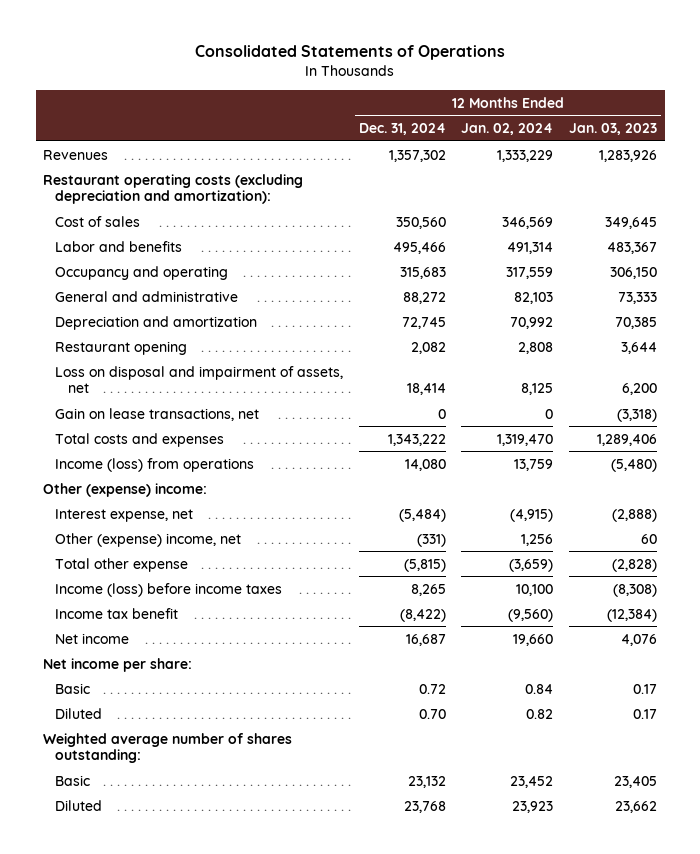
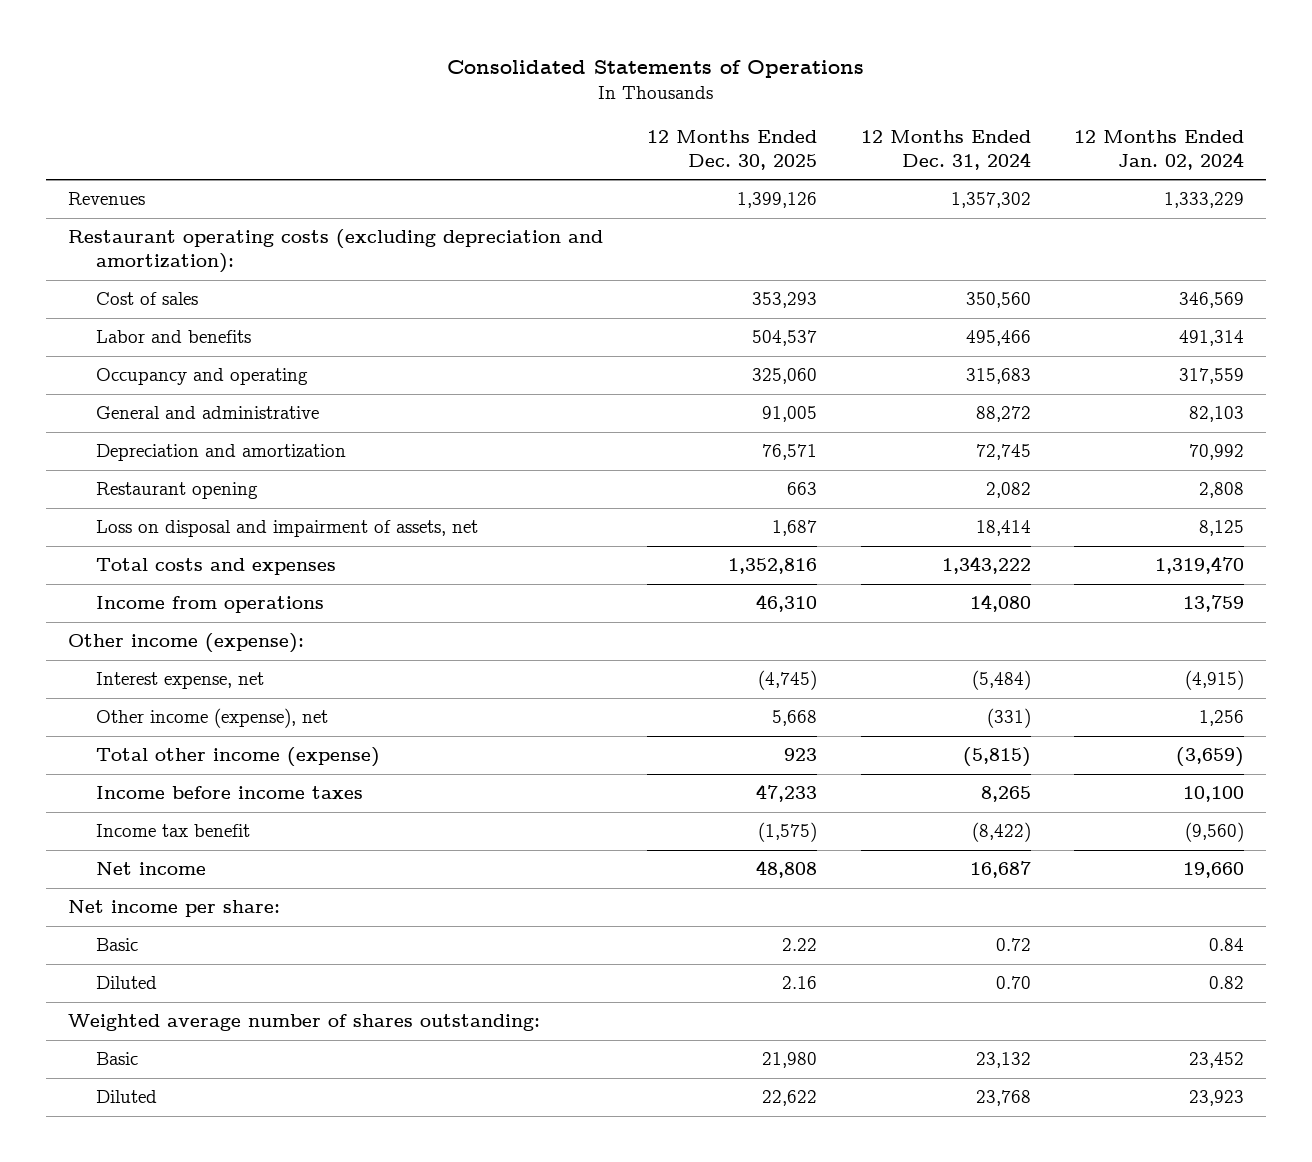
- | 12 Months Ended Dec. 31, 2024 | 12 Months Ended Jan. 02, 2024 | 12 Months Ended Jan. 03, 2023
+ | 12 Months Ended Dec. 30, 2025 | 12 Months Ended Dec. 31, 2024 | 12 Months Ended Jan. 02, 2024
- Gain on lease transactions, net | 0 | 0 | (3,318)
- Income (loss) from operations | 14,080 | 13,759 | (5,480)
- Other (expense) income:
+ Income from operations | 46,310 | 14,080 | 13,759
+ Other income (expense):
- Other (expense) income, net | (331) | 1,256 | 60
- Total other expense | (5,815) | (3,659) | (2,828)
- Income (loss) before income taxes | 8,265 | 10,100 | (8,308)
+ Other income (expense), net | 5,668 | (331) | 1,256
+ Total other income (expense) | 923 | (5,815) | (3,659)
+ Income before income taxes | 47,233 | 8,265 | 10,100

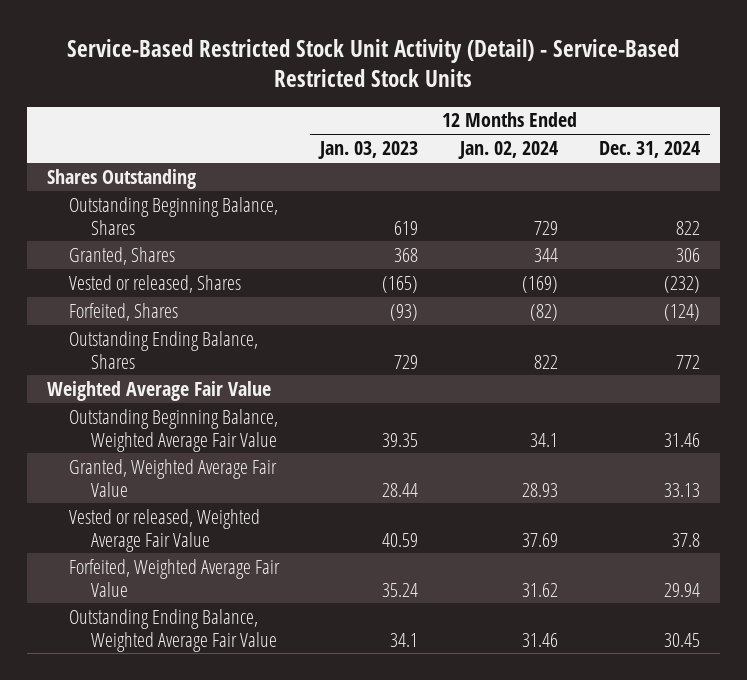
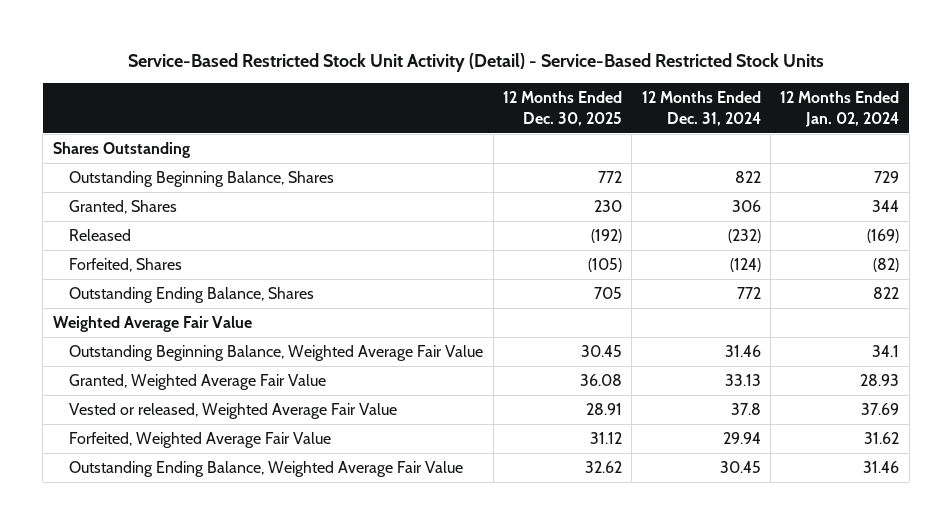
- | 12 Months Ended Jan. 03, 2023 | 12 Months Ended Jan. 02, 2024 | 12 Months Ended Dec. 31, 2024
+ | 12 Months Ended Dec. 30, 2025 | 12 Months Ended Dec. 31, 2024 | 12 Months Ended Jan. 02, 2024
- Vested or released, Shares | (165) | (169) | (232)
+ Released | (192) | (232) | (169)

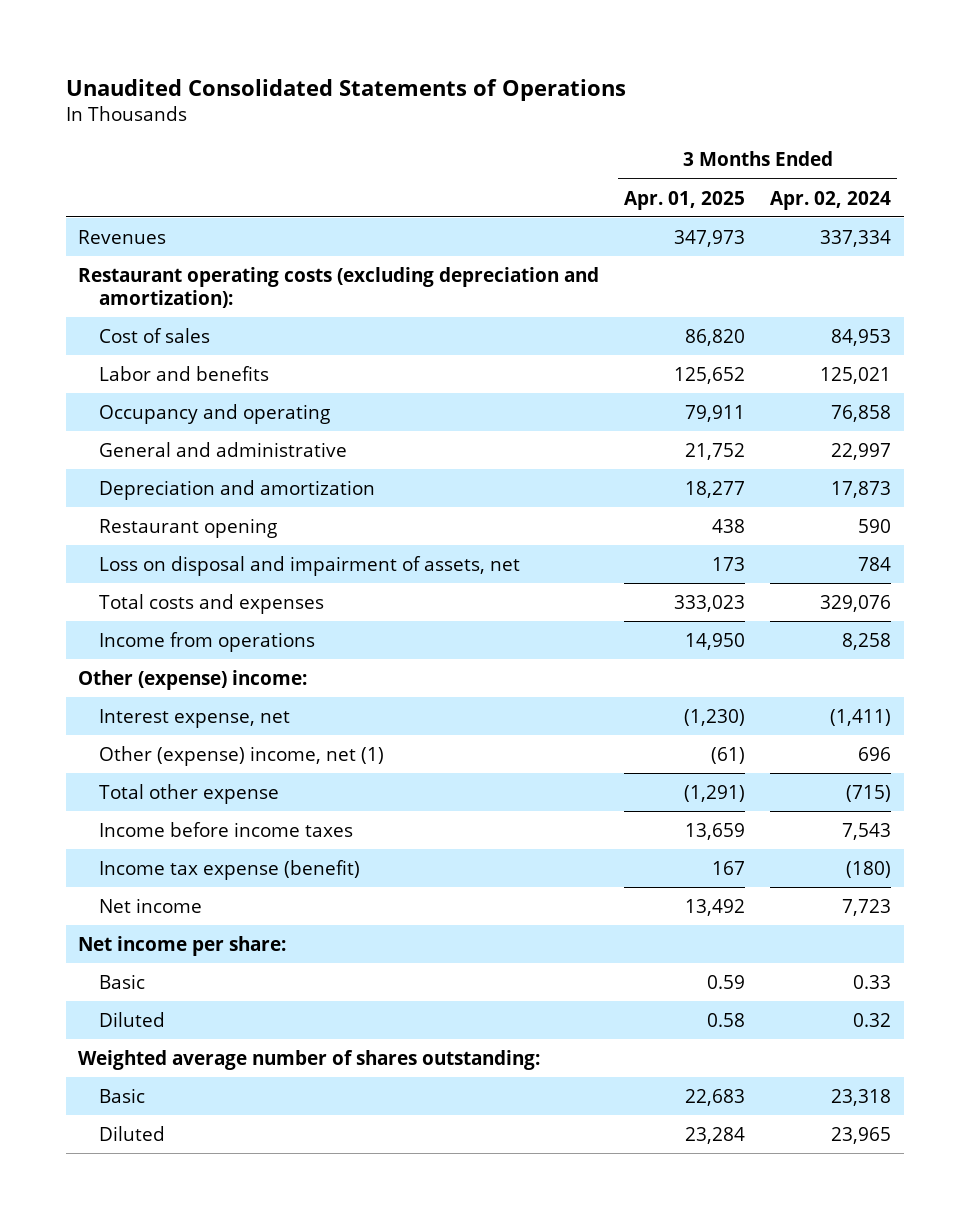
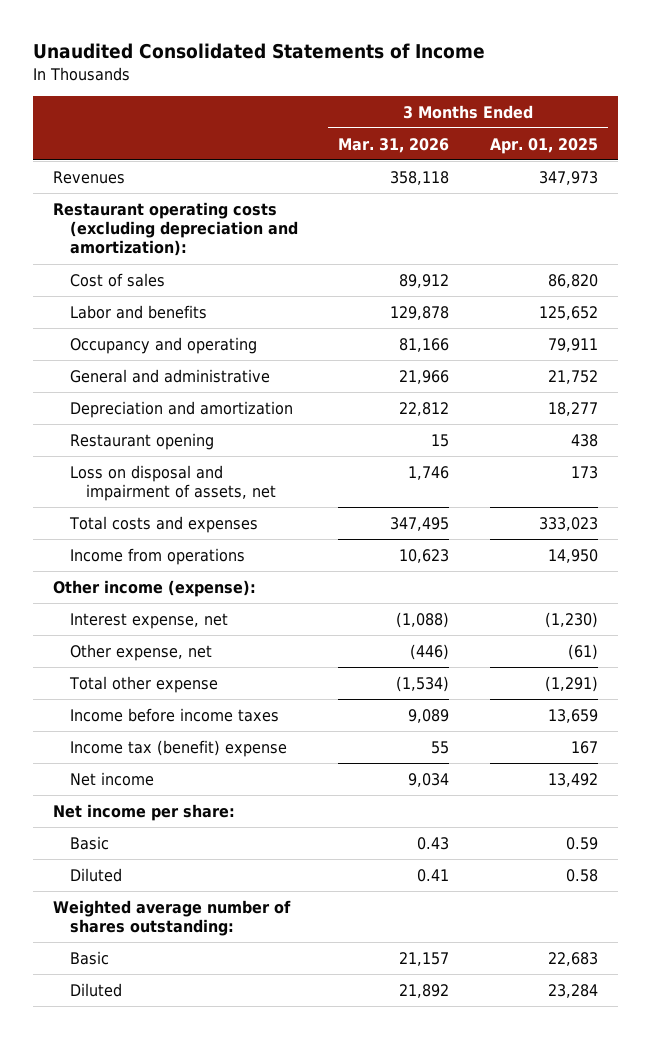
- Unaudited Consolidated Statements of Operations
+ Unaudited Consolidated Statements of Income
- | 3 Months Ended Apr. 01, 2025 | 3 Months Ended Apr. 02, 2024
+ | 3 Months Ended Mar. 31, 2026 | 3 Months Ended Apr. 01, 2025
- Other (expense) income:
+ Other income (expense):
- Other (expense) income, net (1) | (61) | 696
+ Other expense, net | (446) | (61)
- Income tax expense (benefit) | 167 | (180)
+ Income tax (benefit) expense | 55 | 167

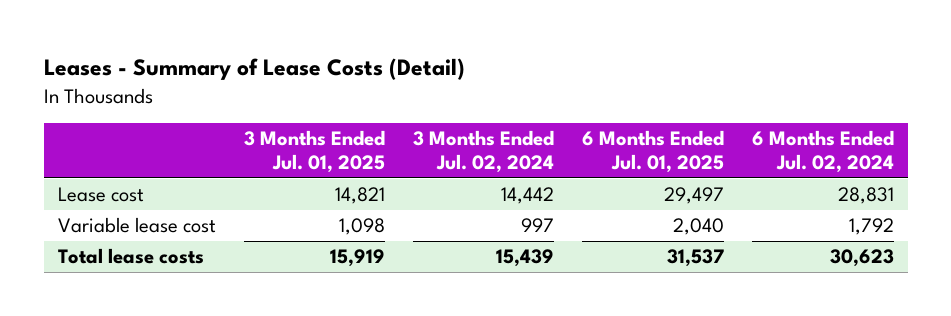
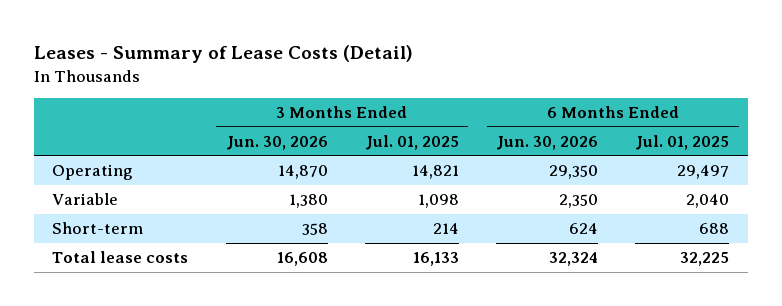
- | 3 Months Ended Jul. 01, 2025 | 3 Months Ended Jul. 02, 2024 | 6 Months Ended Jul. 01, 2025 | 6 Months Ended Jul. 02, 2024
+ | 3 Months Ended Jun. 30, 2026 | 3 Months Ended Jul. 01, 2025 | 6 Months Ended Jun. 30, 2026 | 6 Months Ended Jul. 01, 2025
- Lease cost | 14,821 | 14,442 | 29,497 | 28,831
- Variable lease cost | 1,098 | 997 | 2,040 | 1,792
- Total lease costs | 15,919 | 15,439 | 31,537 | 30,623
+ Operating | 14,870 | 14,821 | 29,350 | 29,497
+ Variable | 1,380 | 1,098 | 2,350 | 2,040
+ Short-term | 358 | 214 | 624 | 688
+ Total lease costs | 16,608 | 16,133 | 32,324 | 32,225

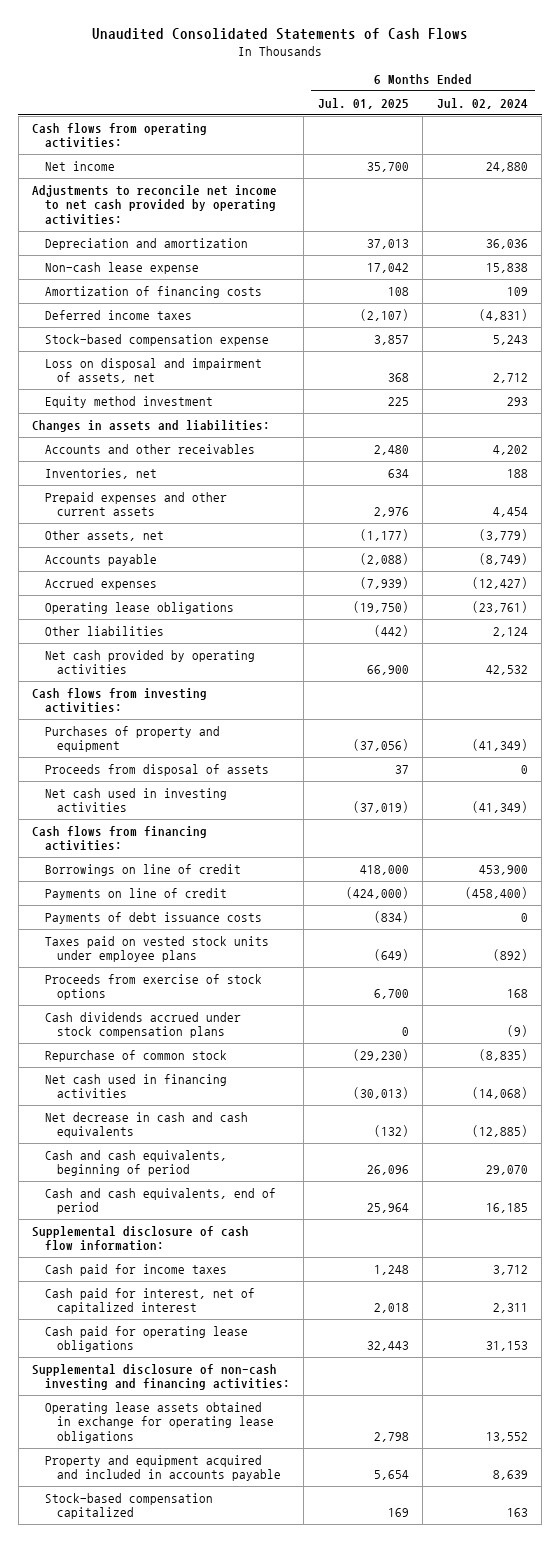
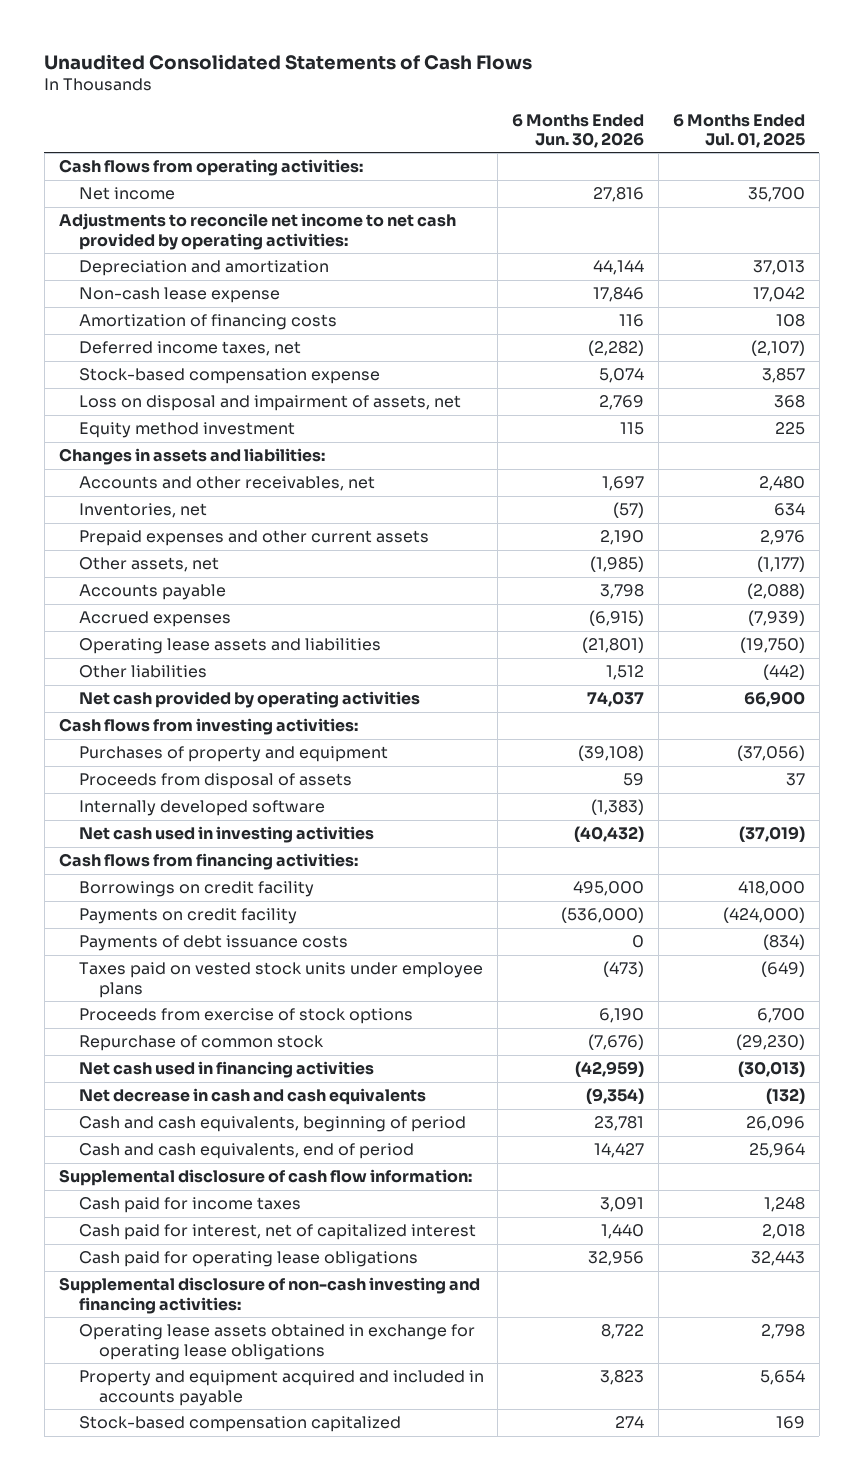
- | 6 Months Ended Jul. 01, 2025 | 6 Months Ended Jul. 02, 2024
+ | 6 Months Ended Jun. 30, 2026 | 6 Months Ended Jul. 01, 2025
- Deferred income taxes | (2,107) | (4,831)
+ Deferred income taxes, net | (2,282) | (2,107)
- Accounts and other receivables | 2,480 | 4,202
+ Accounts and other receivables, net | 1,697 | 2,480
- Operating lease obligations | (19,750) | (23,761)
+ Operating lease assets and liabilities | (21,801) | (19,750)
+ Internally developed software | (1,383) |
- Borrowings on line of credit | 418,000 | 453,900
- Payments on line of credit | (424,000) | (458,400)
+ Borrowings on credit facility | 495,000 | 418,000
+ Payments on credit facility | (536,000) | (424,000)
- Cash dividends accrued under stock compensation plans | 0 | (9)

